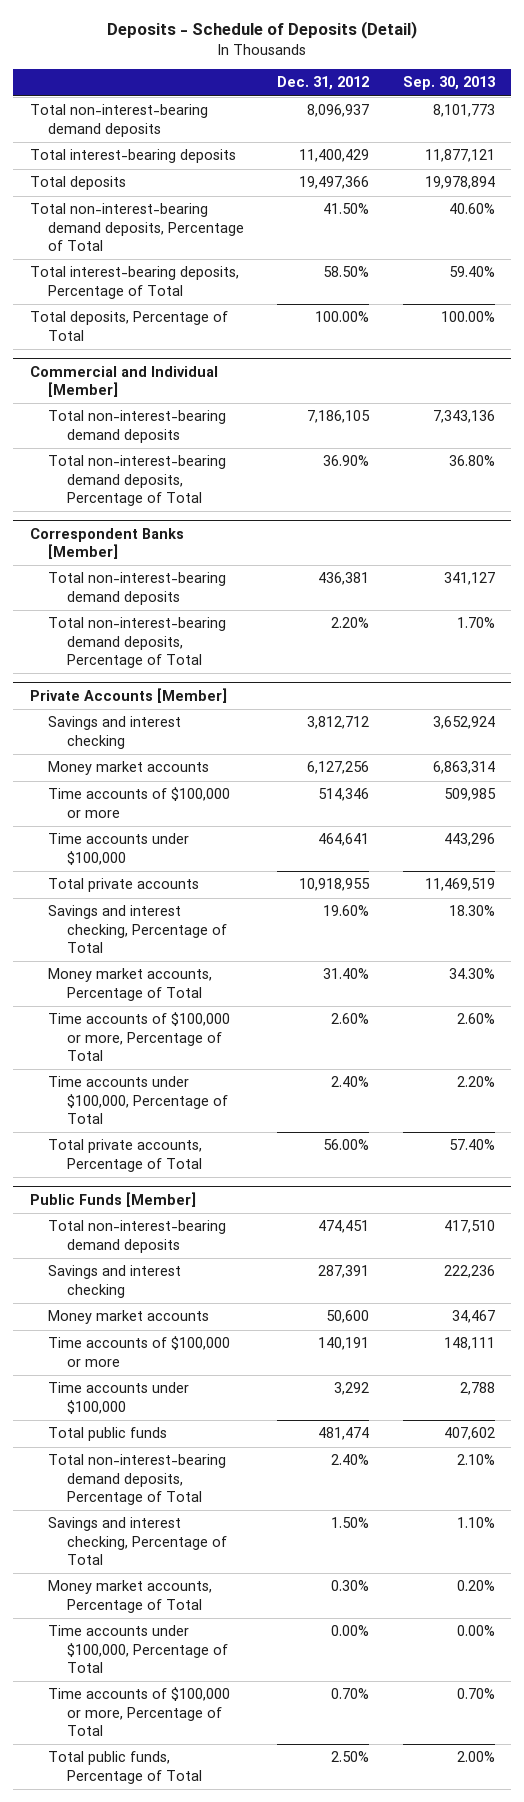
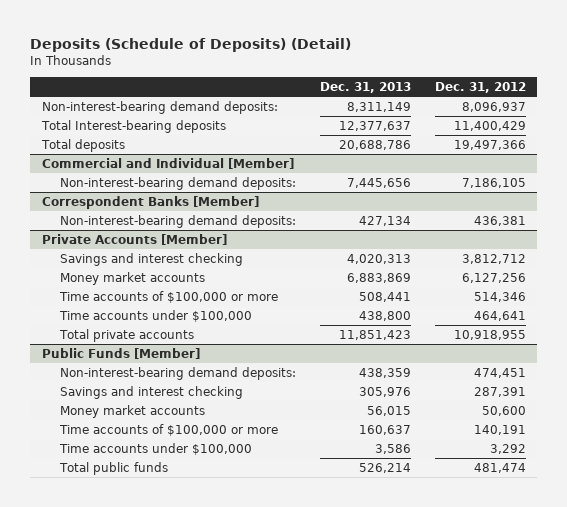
- Deposits - Schedule of Deposits (Detail)
+ Deposits (Schedule of Deposits) (Detail)
- | Dec. 31, 2012 | Sep. 30, 2013
+ | Dec. 31, 2013 | Dec. 31, 2012
- Total non-interest-bearing demand deposits | 8,096,937 | 8,101,773
- Total interest-bearing deposits | 11,400,429 | 11,877,121
+ Non-interest-bearing demand deposits: | 8,311,149 | 8,096,937
+ Total Interest-bearing deposits | 12,377,637 | 11,400,429
- Total non-interest-bearing demand deposits, Percentage of Total | 41.50% | 40.60%
- Total interest-bearing deposits, Percentage of Total | 58.50% | 59.40%
- Total deposits, Percentage of Total | 100.00% | 100.00%
@ Commercial and Individual [Member]
- Total non-interest-bearing demand deposits | 7,186,105 | 7,343,136
- Total non-interest-bearing demand deposits, Percentage of Total | 36.90% | 36.80%
+ Non-interest-bearing demand deposits: | 7,445,656 | 7,186,105
@ Correspondent Banks [Member]
- Total non-interest-bearing demand deposits | 436,381 | 341,127
- Total non-interest-bearing demand deposits, Percentage of Total | 2.20% | 1.70%
+ Non-interest-bearing demand deposits: | 427,134 | 436,381
@ Private Accounts [Member]
- Savings and interest checking, Percentage of Total | 19.60% | 18.30%
- Money market accounts, Percentage of Total | 31.40% | 34.30%
- Time accounts of $100,000 or more, Percentage of Total | 2.60% | 2.60%
- Time accounts under $100,000, Percentage of Total | 2.40% | 2.20%
- Total private accounts, Percentage of Total | 56.00% | 57.40%
@ Public Funds [Member]
- Total non-interest-bearing demand deposits | 474,451 | 417,510
+ Non-interest-bearing demand deposits: | 438,359 | 474,451
- Total non-interest-bearing demand deposits, Percentage of Total | 2.40% | 2.10%
- Savings and interest checking, Percentage of Total | 1.50% | 1.10%
- Money market accounts, Percentage of Total | 0.30% | 0.20%
- Time accounts under $100,000, Percentage of Total | 0.00% | 0.00%
- Time accounts of $100,000 or more, Percentage of Total | 0.70% | 0.70%
- Total public funds, Percentage of Total | 2.50% | 2.00%

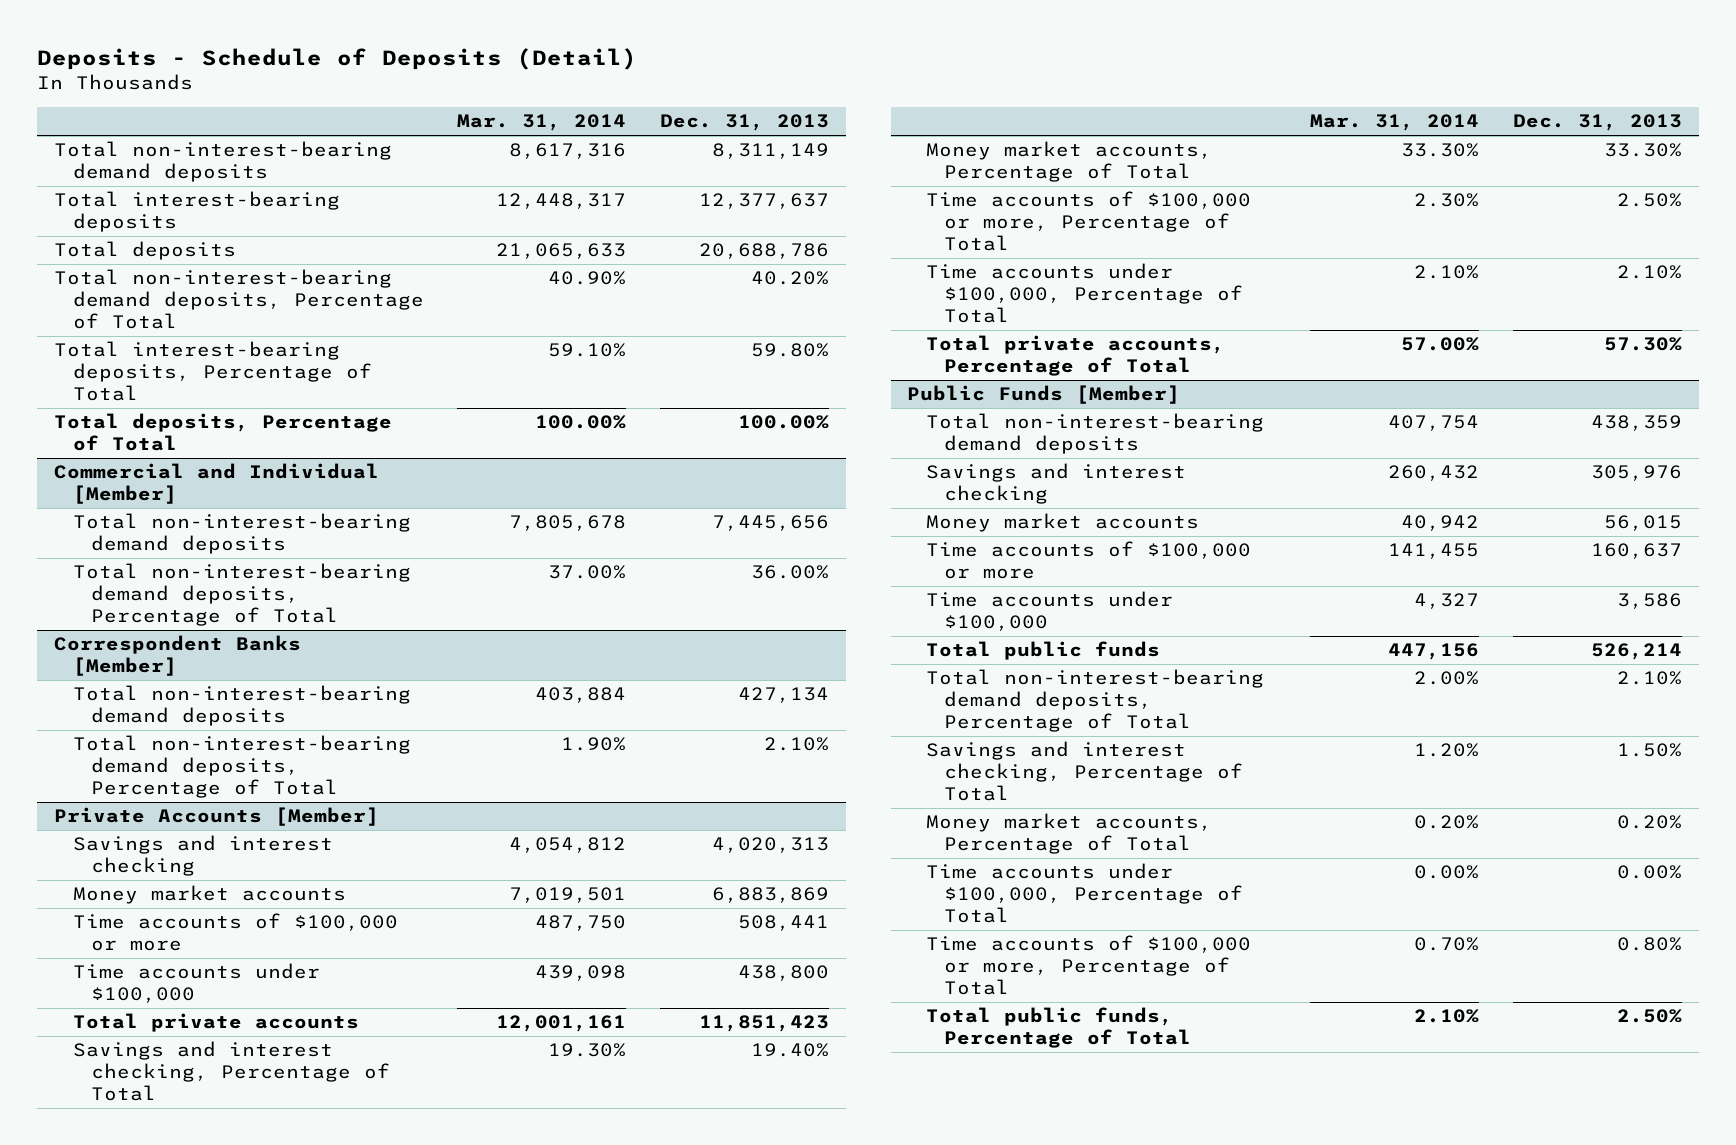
- Deposits (Schedule of Deposits) (Detail)
+ Deposits - Schedule of Deposits (Detail)
- | Dec. 31, 2013 | Dec. 31, 2012
+ | Mar. 31, 2014 | Dec. 31, 2013
- Non-interest-bearing demand deposits: | 8,311,149 | 8,096,937
- Total Interest-bearing deposits | 12,377,637 | 11,400,429
+ Total non-interest-bearing demand deposits | 8,617,316 | 8,311,149
+ Total interest-bearing deposits | 12,448,317 | 12,377,637
+ Total non-interest-bearing demand deposits, Percentage of Total | 40.90% | 40.20%
+ Total interest-bearing deposits, Percentage of Total | 59.10% | 59.80%
+ Total deposits, Percentage of Total | 100.00% | 100.00%
@ Commercial and Individual [Member]
- Non-interest-bearing demand deposits: | 7,445,656 | 7,186,105
+ Total non-interest-bearing demand deposits | 7,805,678 | 7,445,656
+ Total non-interest-bearing demand deposits, Percentage of Total | 37.00% | 36.00%
@ Correspondent Banks [Member]
- Non-interest-bearing demand deposits: | 427,134 | 436,381
+ Total non-interest-bearing demand deposits | 403,884 | 427,134
+ Total non-interest-bearing demand deposits, Percentage of Total | 1.90% | 2.10%
@ Private Accounts [Member]
+ Savings and interest checking, Percentage of Total | 19.30% | 19.40%
+ Money market accounts, Percentage of Total | 33.30% | 33.30%
+ Time accounts of $100,000 or more, Percentage of Total | 2.30% | 2.50%
+ Time accounts under $100,000, Percentage of Total | 2.10% | 2.10%
+ Total private accounts, Percentage of Total | 57.00% | 57.30%
@ Public Funds [Member]
- Non-interest-bearing demand deposits: | 438,359 | 474,451
+ Total non-interest-bearing demand deposits | 407,754 | 438,359
+ Total non-interest-bearing demand deposits, Percentage of Total | 2.00% | 2.10%
+ Savings and interest checking, Percentage of Total | 1.20% | 1.50%
+ Money market accounts, Percentage of Total | 0.20% | 0.20%
+ Time accounts under $100,000, Percentage of Total | 0.00% | 0.00%
+ Time accounts of $100,000 or more, Percentage of Total | 0.70% | 0.80%
+ Total public funds, Percentage of Total | 2.10% | 2.50%

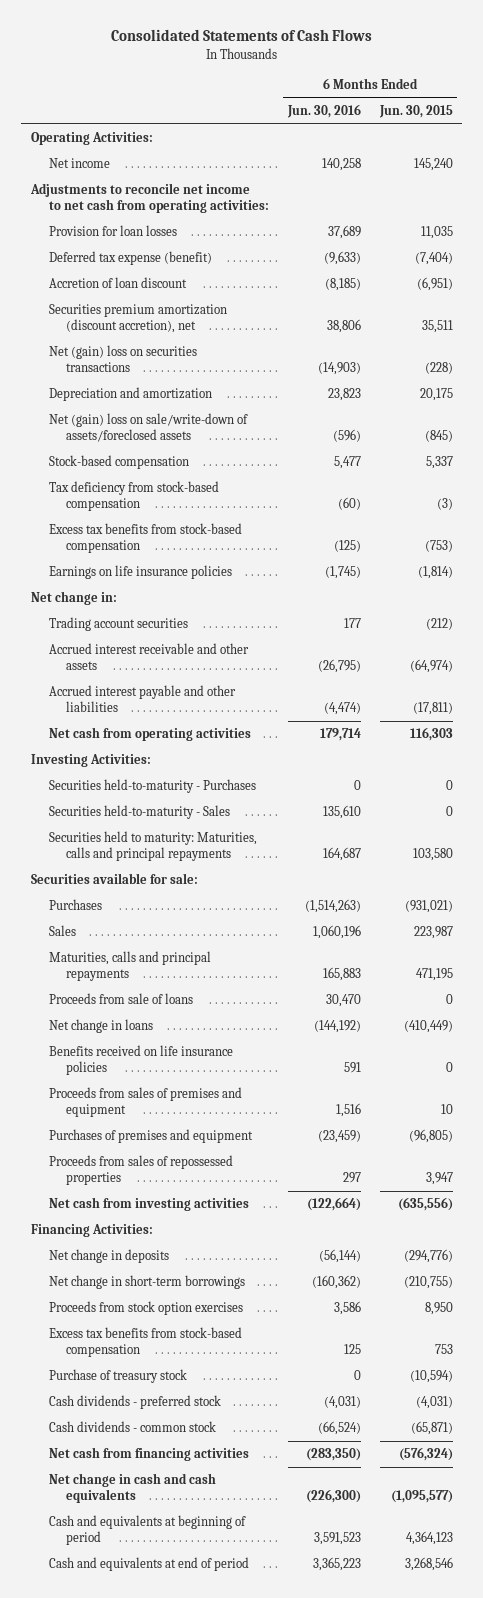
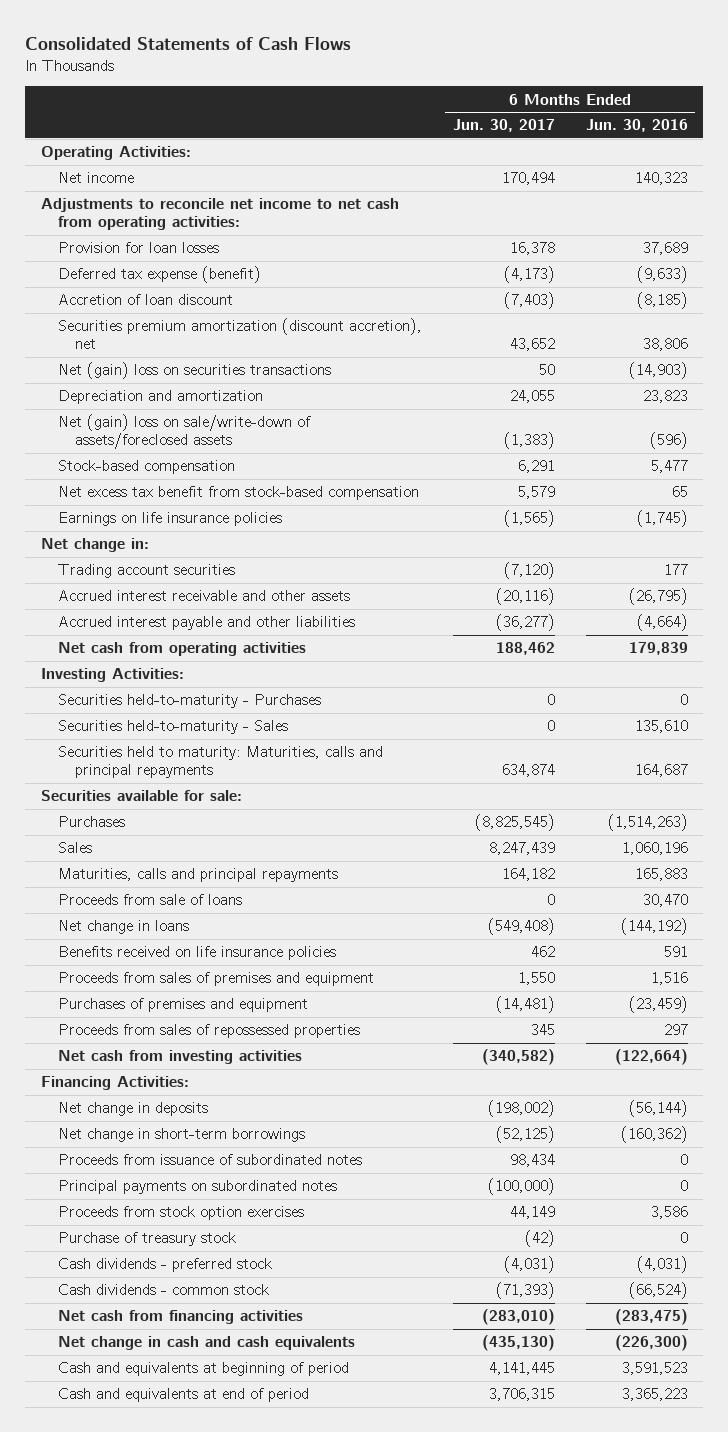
- | 6 Months Ended Jun. 30, 2016 | 6 Months Ended Jun. 30, 2015
+ | 6 Months Ended Jun. 30, 2017 | 6 Months Ended Jun. 30, 2016
- Net income | 140,258 | 145,240
+ Net income | 170,494 | 140,323
- Tax deficiency from stock-based compensation | (60) | (3)
- Excess tax benefits from stock-based compensation | (125) | (753)
+ Net excess tax benefit from stock-based compensation | 5,579 | 65
- Accrued interest payable and other liabilities | (4,474) | (17,811)
- Net cash from operating activities | 179,714 | 116,303
+ Accrued interest payable and other liabilities | (36,277) | (4,664)
+ Net cash from operating activities | 188,462 | 179,839
+ Proceeds from issuance of subordinated notes | 98,434 | 0
+ Principal payments on subordinated notes | (100,000) | 0
- Excess tax benefits from stock-based compensation | 125 | 753
- Net cash from financing activities | (283,350) | (576,324)
+ Net cash from financing activities | (283,010) | (283,475)

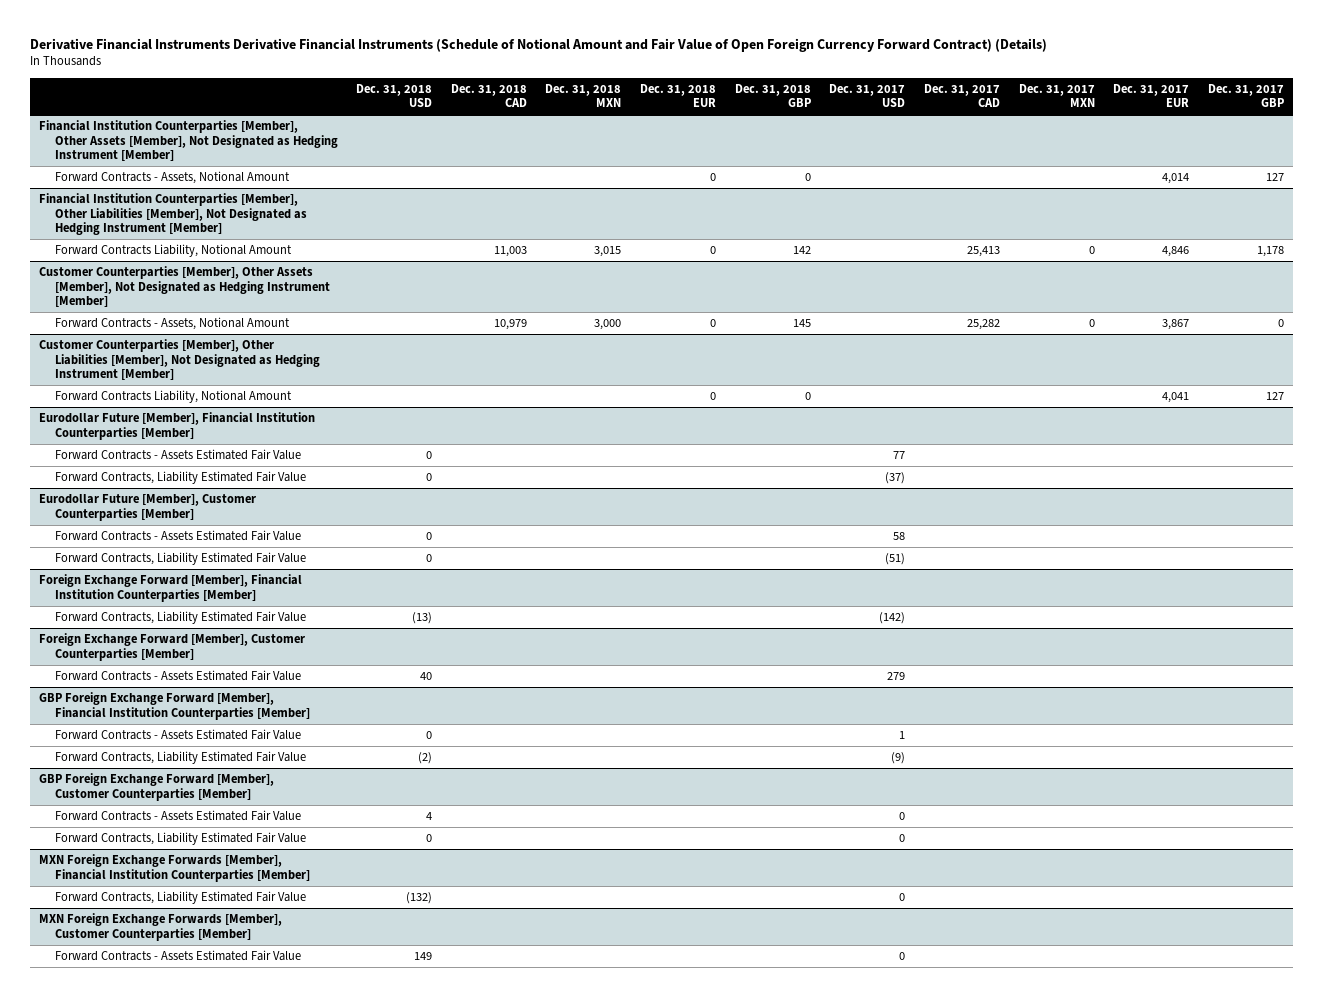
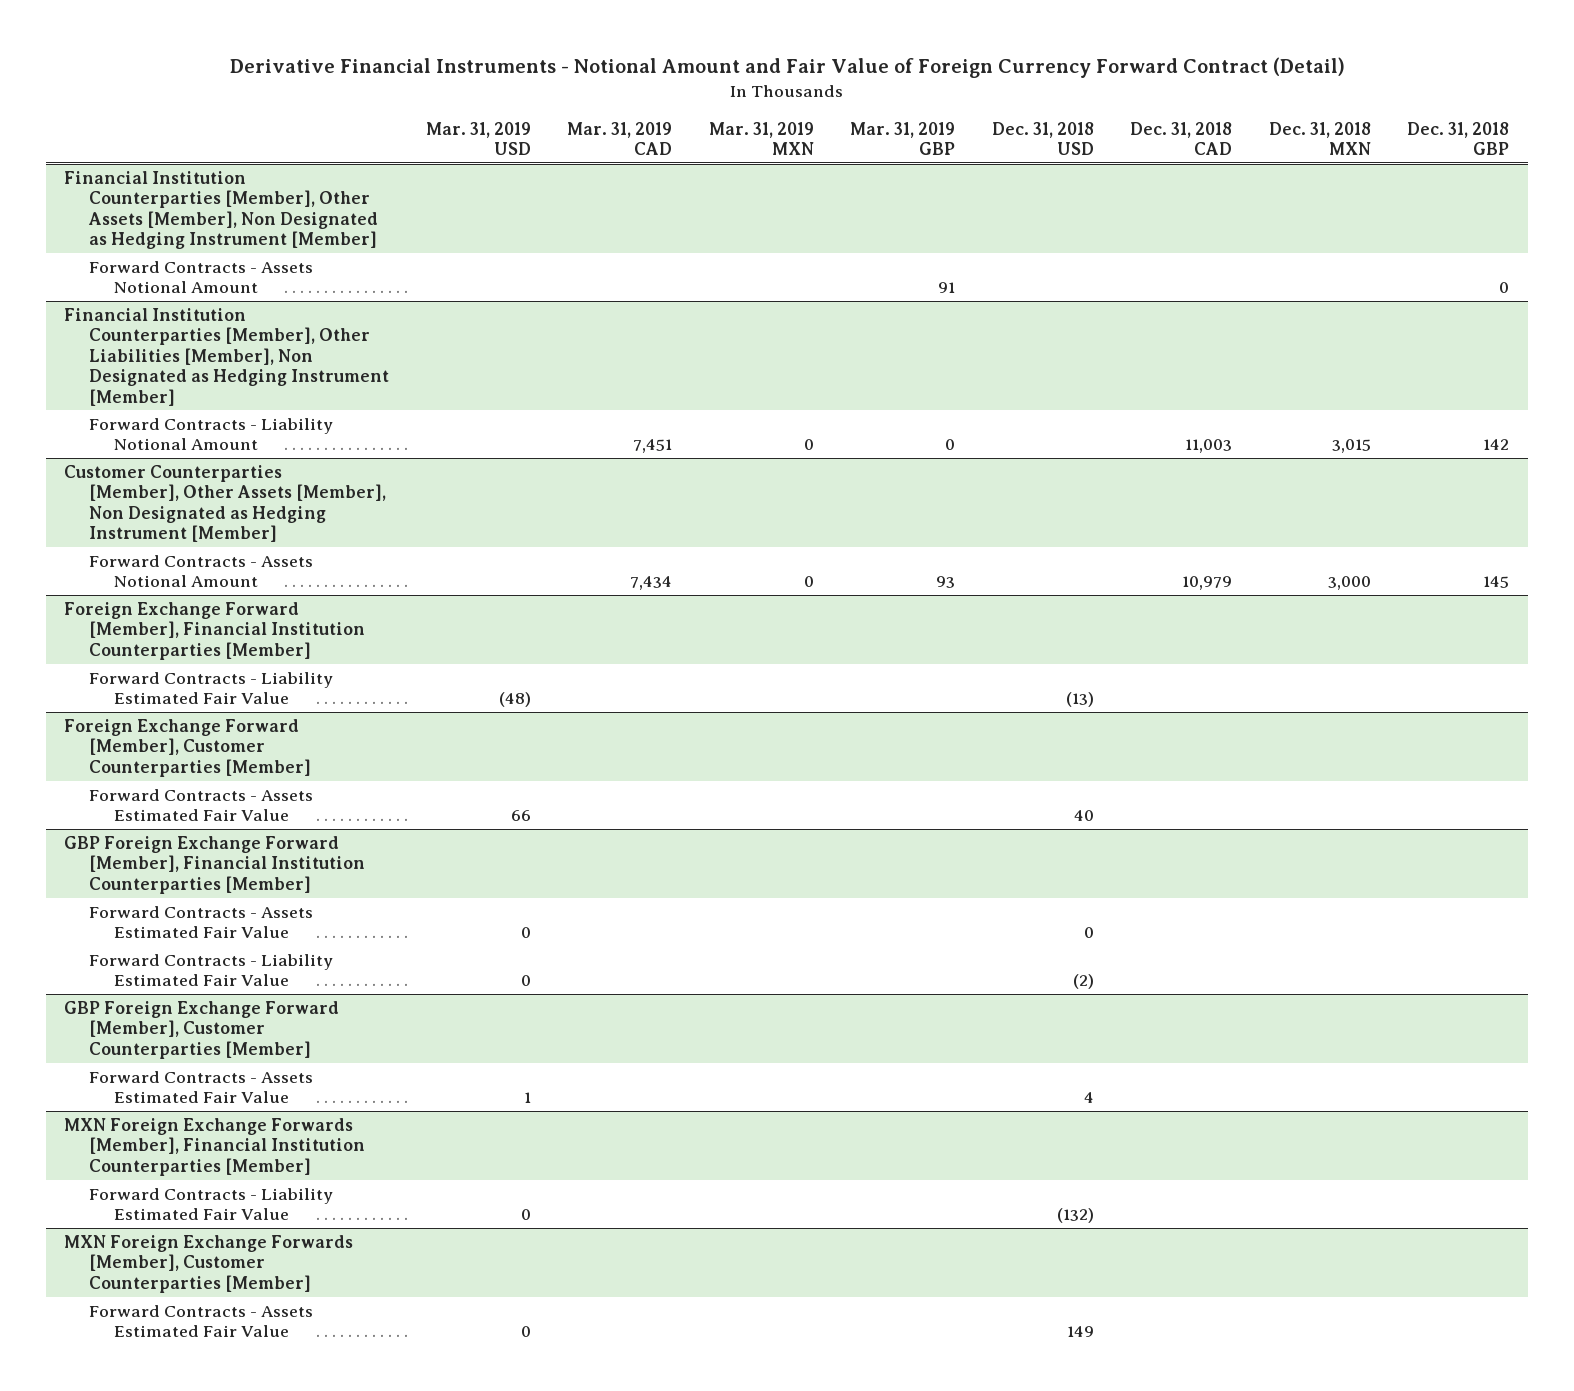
- Derivative Financial Instruments Derivative Financial Instruments (Schedule of Notional Amount and Fair Value of Open Foreign Currency Forward Contract) (Details)
+ Derivative Financial Instruments - Notional Amount and Fair Value of Foreign Currency Forward Contract (Detail)
- | Dec. 31, 2018 USD | Dec. 31, 2018 CAD | Dec. 31, 2018 MXN | Dec. 31, 2018 EUR | Dec. 31, 2018 GBP | Dec. 31, 2017 USD | Dec. 31, 2017 CAD | Dec. 31, 2017 MXN | Dec. 31, 2017 EUR | Dec. 31, 2017 GBP
+ | Mar. 31, 2019 USD | Mar. 31, 2019 CAD | Mar. 31, 2019 MXN | Mar. 31, 2019 GBP | Dec. 31, 2018 USD | Dec. 31, 2018 CAD | Dec. 31, 2018 MXN | Dec. 31, 2018 GBP
- Financial Institution Counterparties [Member], Other Assets [Member], Not Designated as Hedging Instrument [Member]
- Forward Contracts - Assets, Notional Amount | | | | 0 | 0 | | | | 4,014 | 127
- Financial Institution Counterparties [Member], Other Liabilities [Member], Not Designated as Hedging Instrument [Member]
- Forward Contracts Liability, Notional Amount | | 11,003 | 3,015 | 0 | 142 | | 25,413 | 0 | 4,846 | 1,178
- Customer Counterparties [Member], Other Assets [Member], Not Designated as Hedging Instrument [Member]
- Forward Contracts - Assets, Notional Amount | | 10,979 | 3,000 | 0 | 145 | | 25,282 | 0 | 3,867 | 0
- Customer Counterparties [Member], Other Liabilities [Member], Not Designated as Hedging Instrument [Member]
- Forward Contracts Liability, Notional Amount | | | | 0 | 0 | | | | 4,041 | 127
- Eurodollar Future [Member], Financial Institution Counterparties [Member]
- Forward Contracts - Assets Estimated Fair Value | 0 | | | | | 77 | | | |
- Forward Contracts, Liability Estimated Fair Value | 0 | | | | | (37) | | | |
- Eurodollar Future [Member], Customer Counterparties [Member]
- Forward Contracts - Assets Estimated Fair Value | 0 | | | | | 58 | | | |
- Forward Contracts, Liability Estimated Fair Value | 0 | | | | | (51) | | | |
+ Financial Institution Counterparties [Member], Other Assets [Member], Non Designated as Hedging Instrument [Member]
+ Forward Contracts - Assets Notional Amount | | | | 91 | | | | 0
+ Financial Institution Counterparties [Member], Other Liabilities [Member], Non Designated as Hedging Instrument [Member]
+ Forward Contracts - Liability Notional Amount | | 7,451 | 0 | 0 | | 11,003 | 3,015 | 142
+ Customer Counterparties [Member], Other Assets [Member], Non Designated as Hedging Instrument [Member]
+ Forward Contracts - Assets Notional Amount | | 7,434 | 0 | 93 | | 10,979 | 3,000 | 145
@ Foreign Exchange Forward [Member], Financial Institution Counterparties [Member]
- Forward Contracts, Liability Estimated Fair Value | (13) | | | | | (142) | | | |
+ Forward Contracts - Liability Estimated Fair Value | (48) | | | | (13) | | |
@ GBP Foreign Exchange Forward [Member], Financial Institution Counterparties [Member]
- Forward Contracts, Liability Estimated Fair Value | (2) | | | | | (9) | | | |
+ Forward Contracts - Liability Estimated Fair Value | 0 | | | | (2) | | |
@ GBP Foreign Exchange Forward [Member], Customer Counterparties [Member]
- Forward Contracts, Liability Estimated Fair Value | 0 | | | | | 0 | | | |
@ MXN Foreign Exchange Forwards [Member], Financial Institution Counterparties [Member]
- Forward Contracts, Liability Estimated Fair Value | (132) | | | | | 0 | | | |
+ Forward Contracts - Liability Estimated Fair Value | 0 | | | | (132) | | |

